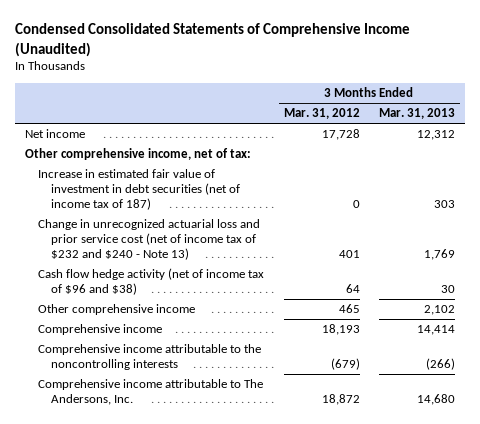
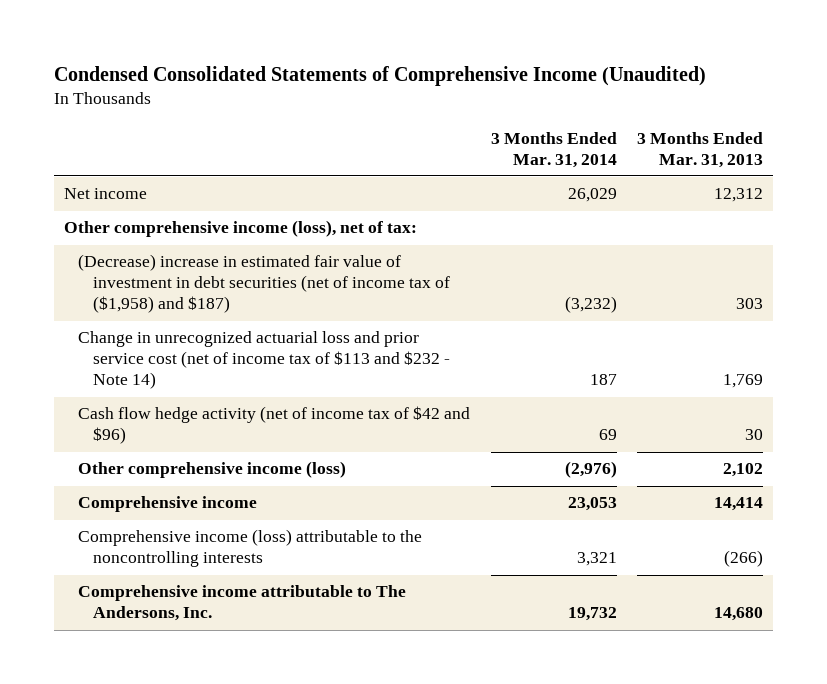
- | 3 Months Ended Mar. 31, 2012 | 3 Months Ended Mar. 31, 2013
+ | 3 Months Ended Mar. 31, 2014 | 3 Months Ended Mar. 31, 2013
- Other comprehensive income, net of tax:
- Increase in estimated fair value of investment in debt securities (net of income tax of 187) | 0 | 303
- Change in unrecognized actuarial loss and prior service cost (net of income tax of $232 and $240 - Note 13) | 401 | 1,769
- Cash flow hedge activity (net of income tax of $96 and $38) | 64 | 30
- Other comprehensive income | 465 | 2,102
+ Other comprehensive income (loss), net of tax:
+ (Decrease) increase in estimated fair value of investment in debt securities (net of income tax of ($1,958) and $187) | (3,232) | 303
+ Change in unrecognized actuarial loss and prior service cost (net of income tax of $113 and $232 - Note 14) | 187 | 1,769
+ Cash flow hedge activity (net of income tax of $42 and $96) | 69 | 30
+ Other comprehensive income (loss) | (2,976) | 2,102
- Comprehensive income attributable to the noncontrolling interests | (679) | (266)
+ Comprehensive income (loss) attributable to the noncontrolling interests | 3,321 | (266)

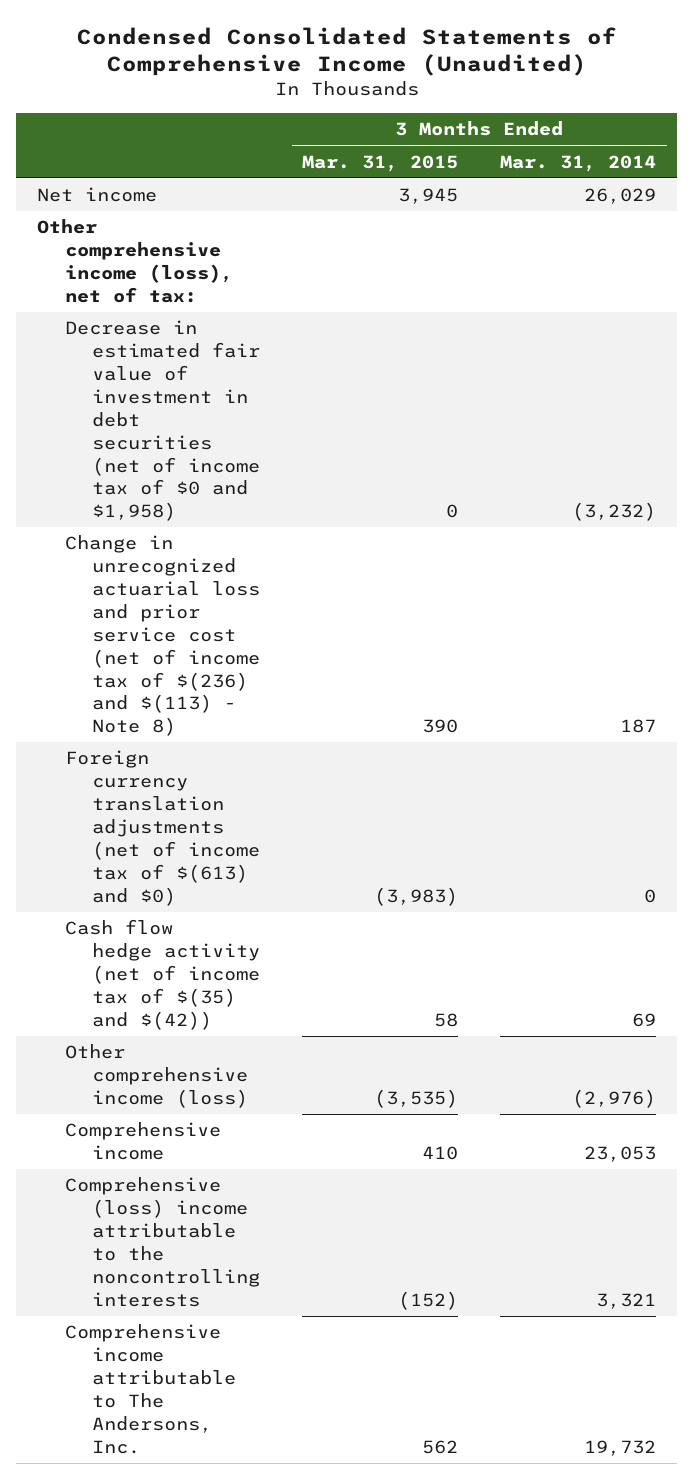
- | 3 Months Ended Mar. 31, 2014 | 3 Months Ended Mar. 31, 2013
+ | 3 Months Ended Mar. 31, 2015 | 3 Months Ended Mar. 31, 2014
- (Decrease) increase in estimated fair value of investment in debt securities (net of income tax of ($1,958) and $187) | (3,232) | 303
- Change in unrecognized actuarial loss and prior service cost (net of income tax of $113 and $232 - Note 14) | 187 | 1,769
- Cash flow hedge activity (net of income tax of $42 and $96) | 69 | 30
+ Decrease in estimated fair value of investment in debt securities (net of income tax of $0 and $1,958) | 0 | (3,232)
+ Change in unrecognized actuarial loss and prior service cost (net of income tax of $(236) and $(113) - Note 8) | 390 | 187
+ Foreign currency translation adjustments (net of income tax of $(613) and $0) | (3,983) | 0
+ Cash flow hedge activity (net of income tax of $(35) and $(42)) | 58 | 69
- Comprehensive income (loss) attributable to the noncontrolling interests | 3,321 | (266)
+ Comprehensive (loss) income attributable to the noncontrolling interests | (152) | 3,321

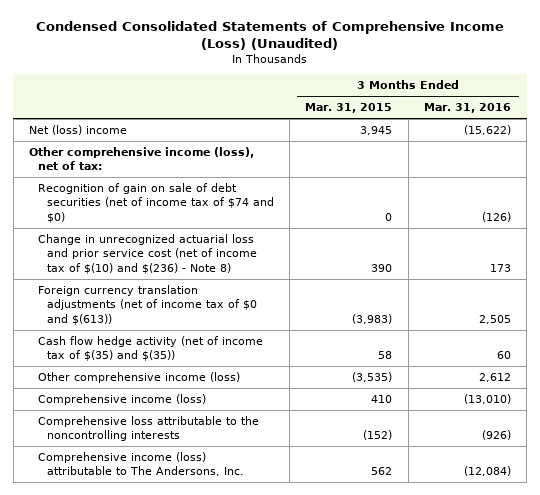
- Condensed Consolidated Statements of Comprehensive Income (Unaudited)
+ Condensed Consolidated Statements of Comprehensive Income (Loss) (Unaudited)
- | 3 Months Ended Mar. 31, 2015 | 3 Months Ended Mar. 31, 2014
+ | 3 Months Ended Mar. 31, 2015 | 3 Months Ended Mar. 31, 2016
- Net income | 3,945 | 26,029
+ Net (loss) income | 3,945 | (15,622)
- Decrease in estimated fair value of investment in debt securities (net of income tax of $0 and $1,958) | 0 | (3,232)
- Change in unrecognized actuarial loss and prior service cost (net of income tax of $(236) and $(113) - Note 8) | 390 | 187
- Foreign currency translation adjustments (net of income tax of $(613) and $0) | (3,983) | 0
- Cash flow hedge activity (net of income tax of $(35) and $(42)) | 58 | 69
+ Recognition of gain on sale of debt securities (net of income tax of $74 and $0) | 0 | (126)
+ Change in unrecognized actuarial loss and prior service cost (net of income tax of $(10) and $(236) - Note 8) | 390 | 173
+ Foreign currency translation adjustments (net of income tax of $0 and $(613)) | (3,983) | 2,505
+ Cash flow hedge activity (net of income tax of $(35) and $(35)) | 58 | 60
- Comprehensive income | 410 | 23,053
- Comprehensive (loss) income attributable to the noncontrolling interests | (152) | 3,321
- Comprehensive income attributable to The Andersons, Inc. | 562 | 19,732
+ Comprehensive income (loss) | 410 | (13,010)
+ Comprehensive loss attributable to the noncontrolling interests | (152) | (926)
+ Comprehensive income (loss) attributable to The Andersons, Inc. | 562 | (12,084)

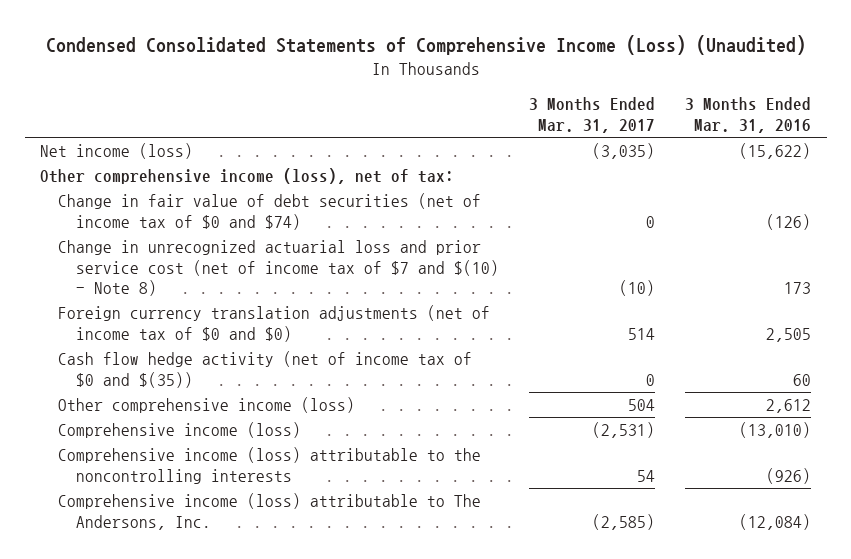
- | 3 Months Ended Mar. 31, 2015 | 3 Months Ended Mar. 31, 2016
+ | 3 Months Ended Mar. 31, 2017 | 3 Months Ended Mar. 31, 2016
- Net (loss) income | 3,945 | (15,622)
+ Net income (loss) | (3,035) | (15,622)
- Recognition of gain on sale of debt securities (net of income tax of $74 and $0) | 0 | (126)
- Change in unrecognized actuarial loss and prior service cost (net of income tax of $(10) and $(236) - Note 8) | 390 | 173
- Foreign currency translation adjustments (net of income tax of $0 and $(613)) | (3,983) | 2,505
- Cash flow hedge activity (net of income tax of $(35) and $(35)) | 58 | 60
+ Change in fair value of debt securities (net of income tax of $0 and $74) | 0 | (126)
+ Change in unrecognized actuarial loss and prior service cost (net of income tax of $7 and $(10) - Note 8) | (10) | 173
+ Foreign currency translation adjustments (net of income tax of $0 and $0) | 514 | 2,505
+ Cash flow hedge activity (net of income tax of $0 and $(35)) | 0 | 60
- Comprehensive loss attributable to the noncontrolling interests | (152) | (926)
+ Comprehensive income (loss) attributable to the noncontrolling interests | 54 | (926)

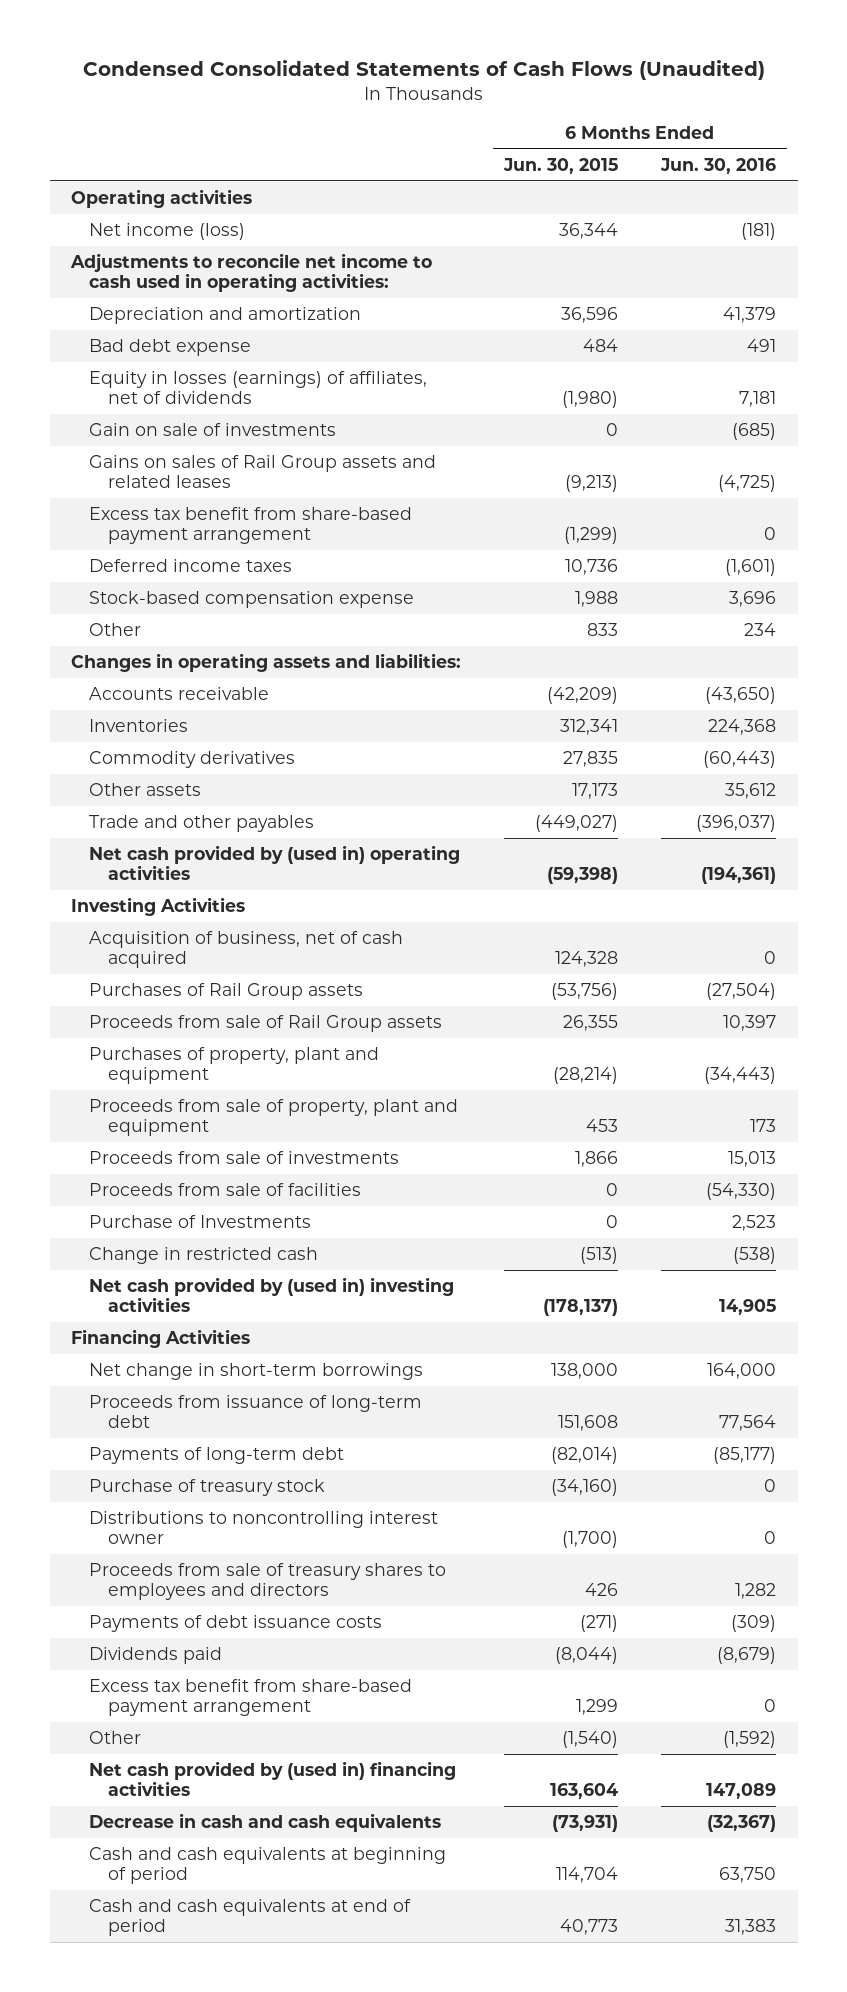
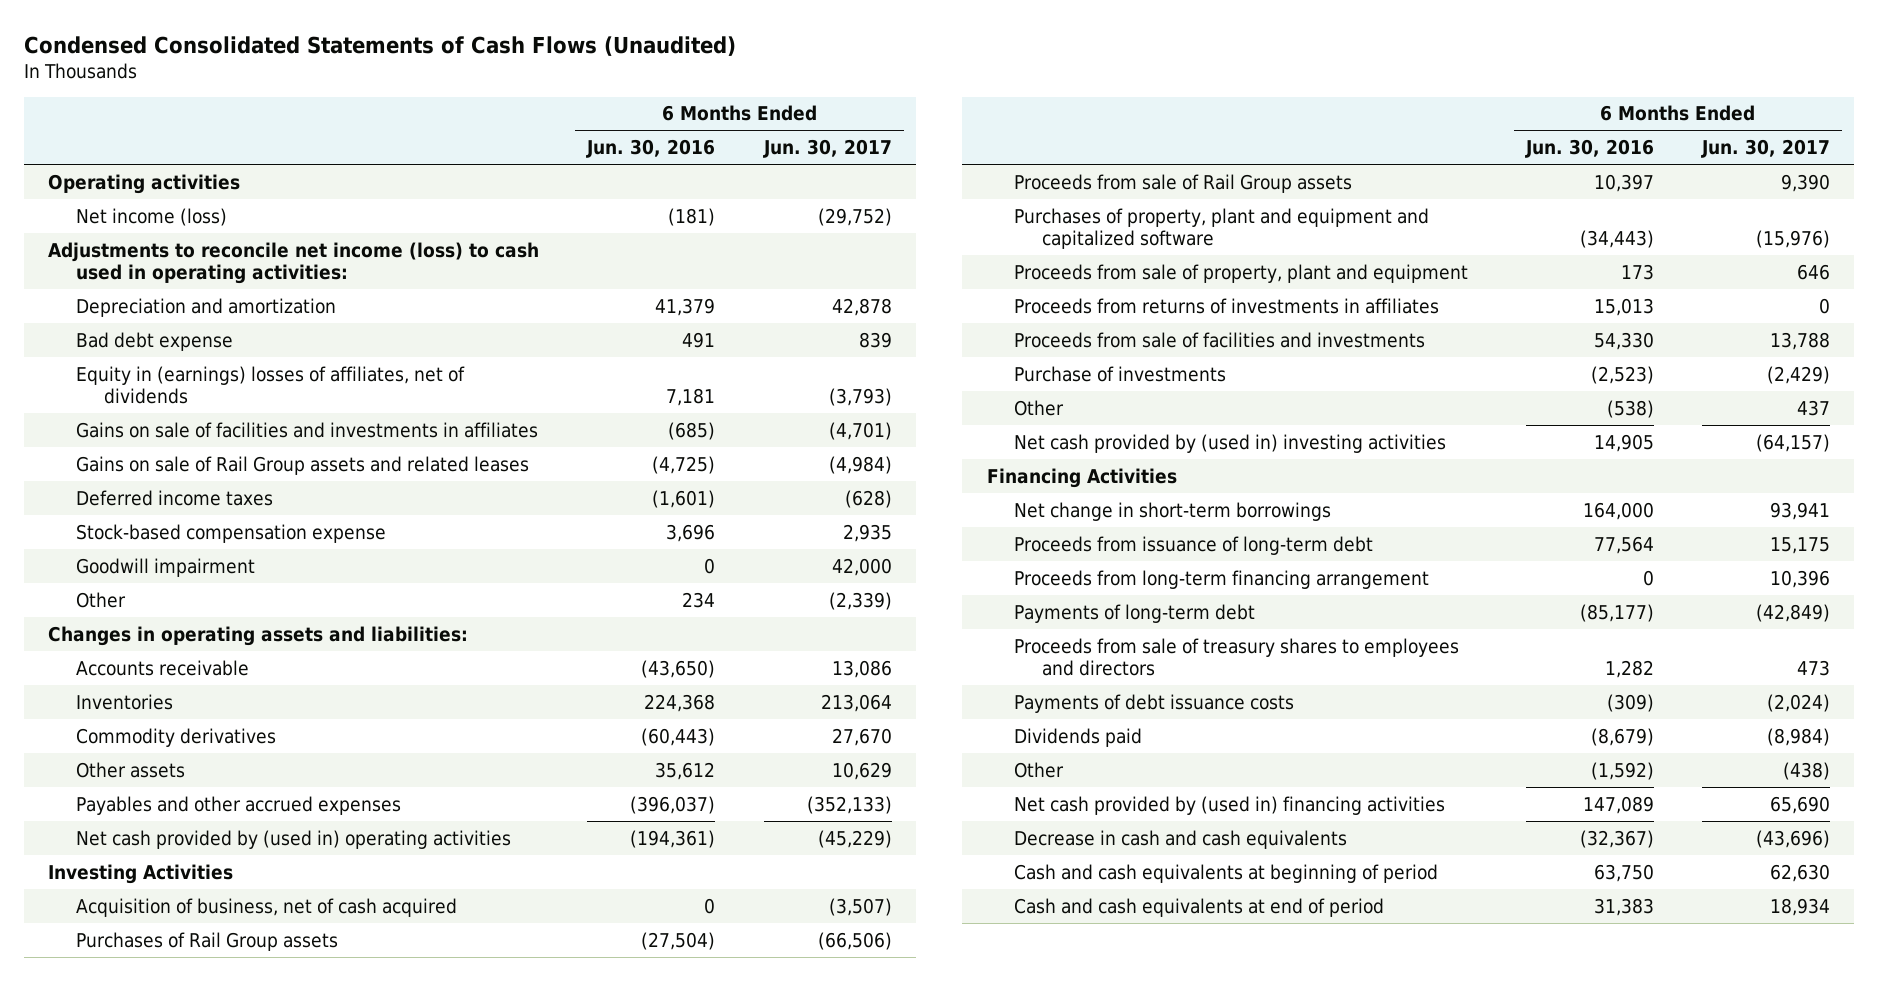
- | 6 Months Ended Jun. 30, 2015 | 6 Months Ended Jun. 30, 2016
+ | 6 Months Ended Jun. 30, 2016 | 6 Months Ended Jun. 30, 2017
- Adjustments to reconcile net income to cash used in operating activities:
+ Adjustments to reconcile net income (loss) to cash used in operating activities:
- Equity in losses (earnings) of affiliates, net of dividends | (1,980) | 7,181
- Gain on sale of investments | 0 | (685)
- Gains on sales of Rail Group assets and related leases | (9,213) | (4,725)
- Excess tax benefit from share-based payment arrangement | (1,299) | 0
+ Equity in (earnings) losses of affiliates, net of dividends | 7,181 | (3,793)
+ Gains on sale of facilities and investments in affiliates | (685) | (4,701)
+ Gains on sale of Rail Group assets and related leases | (4,725) | (4,984)
+ Goodwill impairment | 0 | 42,000
- Trade and other payables | (449,027) | (396,037)
+ Payables and other accrued expenses | (396,037) | (352,133)
- Purchases of property, plant and equipment | (28,214) | (34,443)
+ Purchases of property, plant and equipment and capitalized software | (34,443) | (15,976)
- Proceeds from sale of investments | 1,866 | 15,013
- Proceeds from sale of facilities | 0 | (54,330)
- Purchase of Investments | 0 | 2,523
- Change in restricted cash | (513) | (538)
+ Proceeds from returns of investments in affiliates | 15,013 | 0
+ Proceeds from sale of facilities and investments | 54,330 | 13,788
+ Purchase of investments | (2,523) | (2,429)
+ Other | (538) | 437
+ Proceeds from long-term financing arrangement | 0 | 10,396
- Purchase of treasury stock | (34,160) | 0
- Distributions to noncontrolling interest owner | (1,700) | 0
- Excess tax benefit from share-based payment arrangement | 1,299 | 0

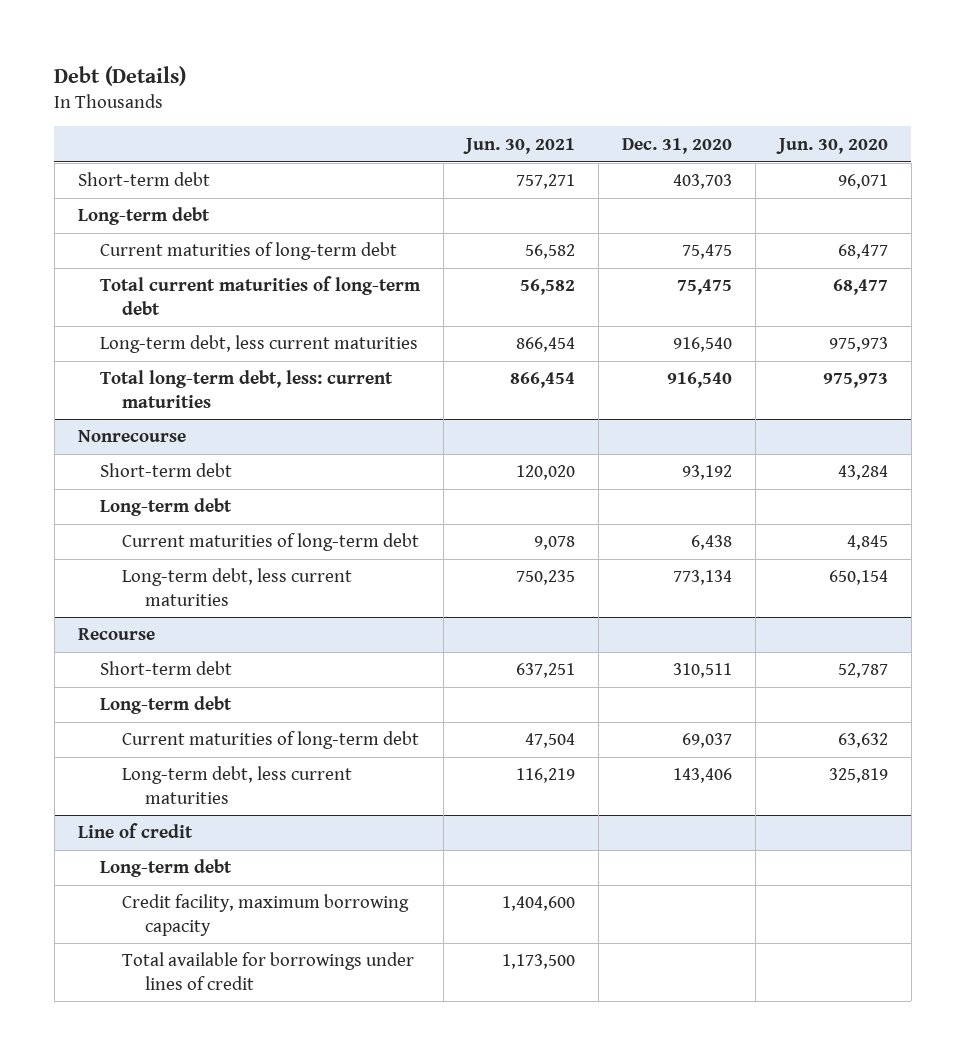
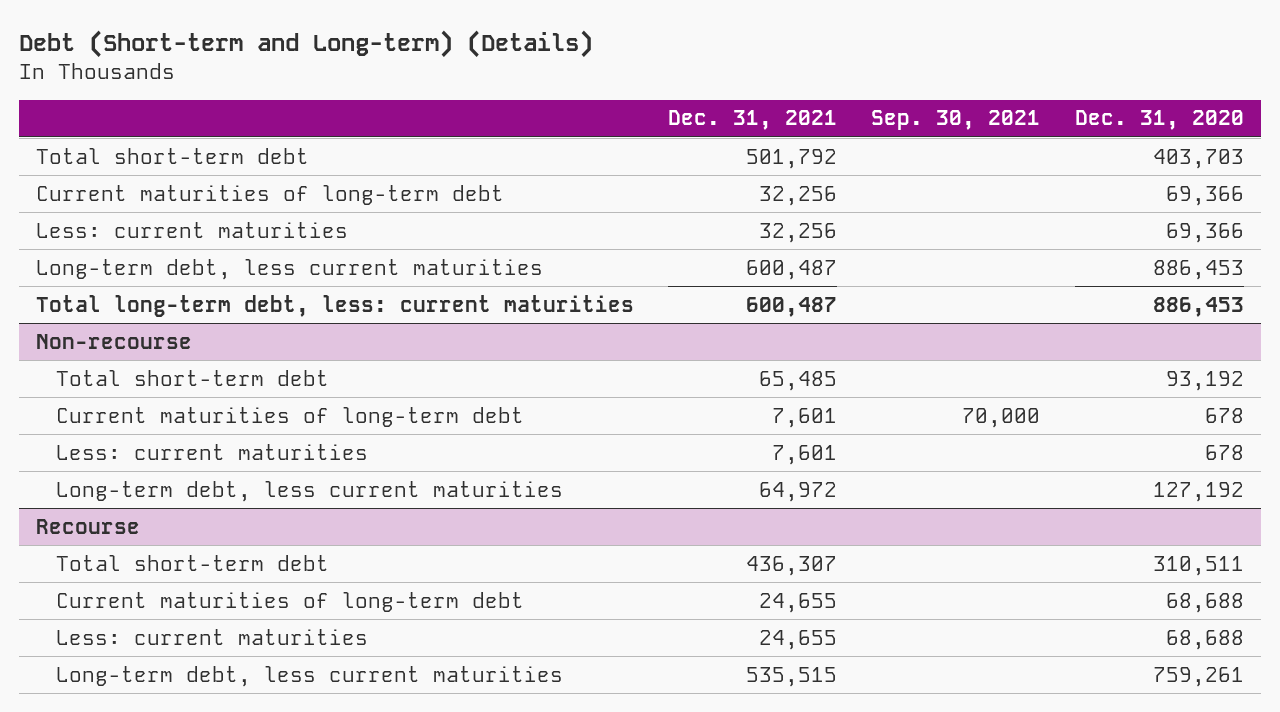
- Debt (Details)
+ Debt (Short-term and Long-term) (Details)
- | Jun. 30, 2021 | Dec. 31, 2020 | Jun. 30, 2020
+ | Dec. 31, 2021 | Sep. 30, 2021 | Dec. 31, 2020
- Short-term debt | 757,271 | 403,703 | 96,071
- Long-term debt
- Current maturities of long-term debt | 56,582 | 75,475 | 68,477
- Total current maturities of long-term debt | 56,582 | 75,475 | 68,477
- Long-term debt, less current maturities | 866,454 | 916,540 | 975,973
- Total long-term debt, less: current maturities | 866,454 | 916,540 | 975,973
- Nonrecourse
- Short-term debt | 120,020 | 93,192 | 43,284
- Long-term debt
- Current maturities of long-term debt | 9,078 | 6,438 | 4,845
- Long-term debt, less current maturities | 750,235 | 773,134 | 650,154
+ Total short-term debt | 501,792 | | 403,703
+ Current maturities of long-term debt | 32,256 | | 69,366
+ Less: current maturities | 32,256 | | 69,366
+ Long-term debt, less current maturities | 600,487 | | 886,453
+ Total long-term debt, less: current maturities | 600,487 | | 886,453
+ Non-recourse
+ Total short-term debt | 65,485 | | 93,192
+ Current maturities of long-term debt | 7,601 | 70,000 | 678
+ Less: current maturities | 7,601 | | 678
+ Long-term debt, less current maturities | 64,972 | | 127,192
@ Recourse
- Short-term debt | 637,251 | 310,511 | 52,787
- Long-term debt
- Current maturities of long-term debt | 47,504 | 69,037 | 63,632
- Long-term debt, less current maturities | 116,219 | 143,406 | 325,819
- Line of credit
- Long-term debt
- Credit facility, maximum borrowing capacity | 1,404,600 | |
- Total available for borrowings under lines of credit | 1,173,500 | |
@ Recourse
+ Total short-term debt | 436,307 | | 310,511
+ Current maturities of long-term debt | 24,655 | | 68,688
+ Less: current maturities | 24,655 | | 68,688
+ Long-term debt, less current maturities | 535,515 | | 759,261

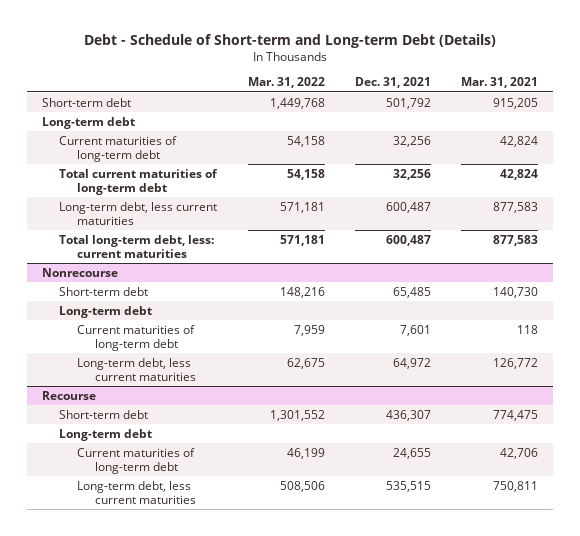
- Debt (Short-term and Long-term) (Details)
+ Debt - Schedule of Short-term and Long-term Debt (Details)
- | Dec. 31, 2021 | Sep. 30, 2021 | Dec. 31, 2020
+ | Mar. 31, 2022 | Dec. 31, 2021 | Mar. 31, 2021
- Total short-term debt | 501,792 | | 403,703
+ Short-term debt | 1,449,768 | 501,792 | 915,205
+ Long-term debt
- Less: current maturities | 32,256 | | 69,366
+ Total current maturities of long-term debt | 54,158 | 32,256 | 42,824
- Non-recourse
- Total short-term debt | 65,485 | | 93,192
+ Nonrecourse
+ Short-term debt | 148,216 | 65,485 | 140,730
+ Long-term debt
- Less: current maturities | 7,601 | | 678
@ Recourse
- Total short-term debt | 436,307 | | 310,511
+ Short-term debt | 1,301,552 | 436,307 | 774,475
+ Long-term debt
- Less: current maturities | 24,655 | | 68,688

